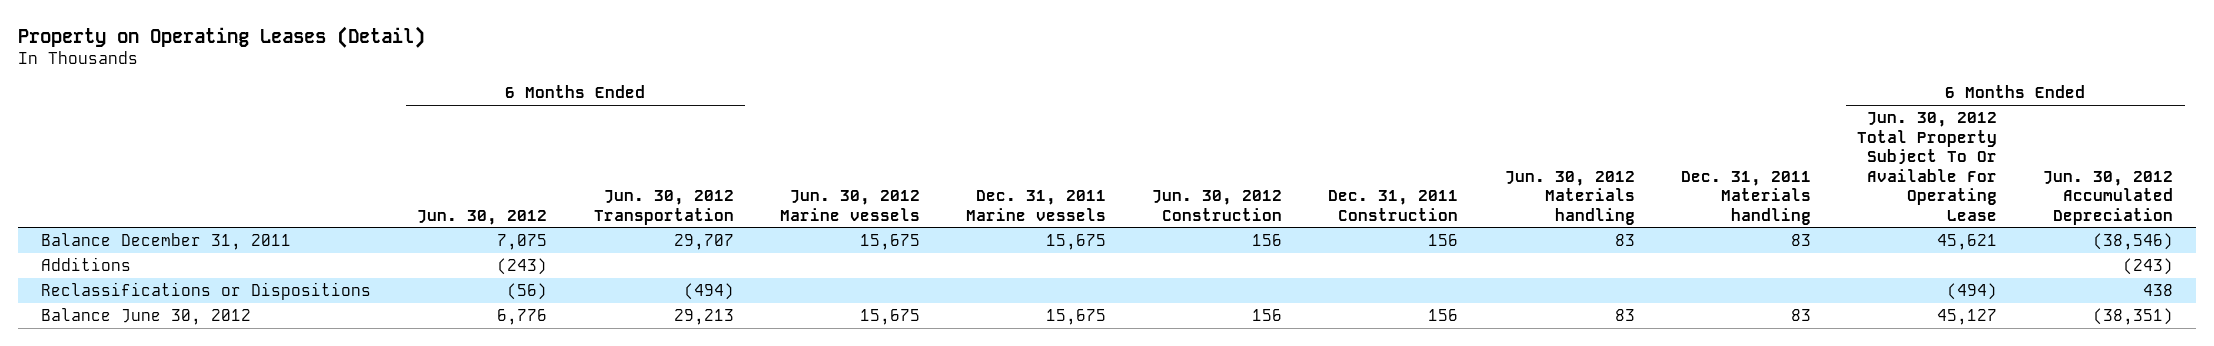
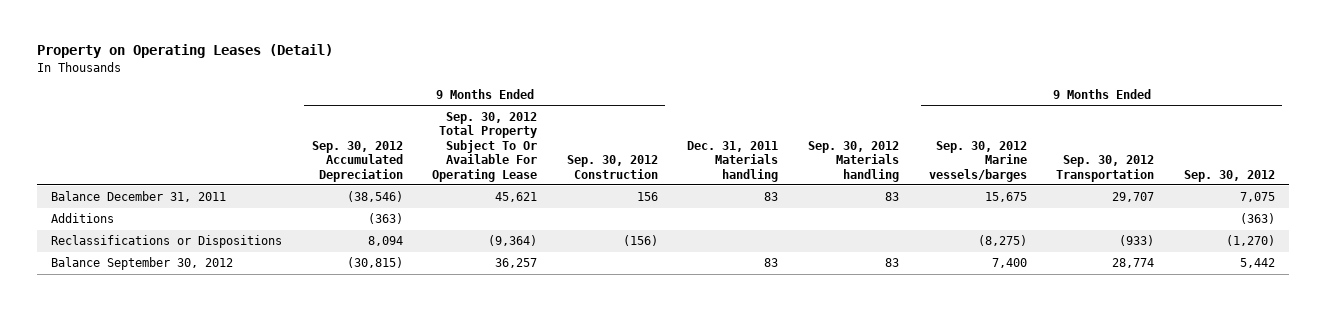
- | 6 Months Ended Jun. 30, 2012 | 6 Months Ended Jun. 30, 2012 Transportation | Jun. 30, 2012 Marine vessels | Dec. 31, 2011 Marine vessels | Jun. 30, 2012 Construction | Dec. 31, 2011 Construction | Jun. 30, 2012 Materials handling | Dec. 31, 2011 Materials handling | 6 Months Ended Jun. 30, 2012 Total Property Subject To Or Available For Operating Lease | 6 Months Ended Jun. 30, 2012 Accumulated Depreciation
+ | 9 Months Ended Sep. 30, 2012 Accumulated Depreciation | 9 Months Ended Sep. 30, 2012 Total Property Subject To Or Available For Operating Lease | 9 Months Ended Sep. 30, 2012 Construction | Dec. 31, 2011 Materials handling | Sep. 30, 2012 Materials handling | 9 Months Ended Sep. 30, 2012 Marine vessels/barges | 9 Months Ended Sep. 30, 2012 Transportation | 9 Months Ended Sep. 30, 2012
- Balance June 30, 2012 | 6,776 | 29,213 | 15,675 | 15,675 | 156 | 156 | 83 | 83 | 45,127 | (38,351)
+ Balance September 30, 2012 | (30,815) | 36,257 | | 83 | 83 | 7,400 | 28,774 | 5,442

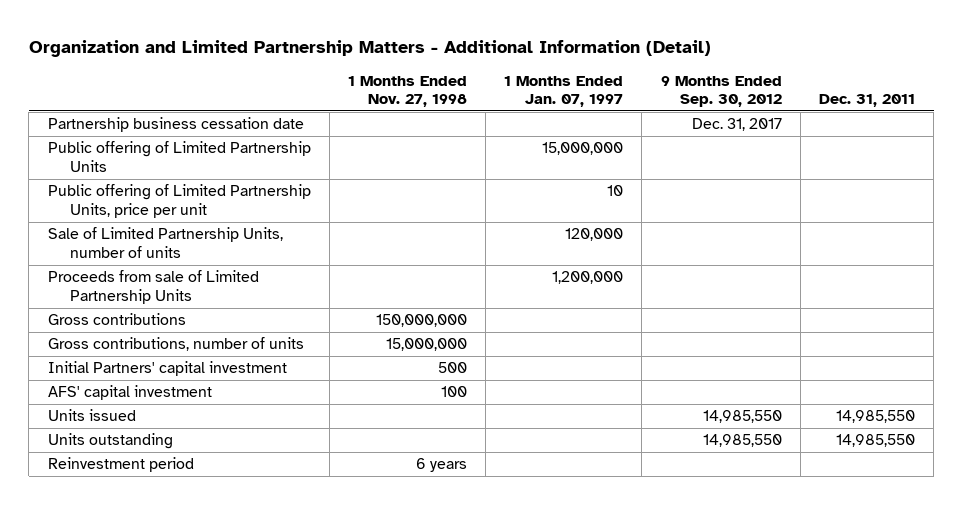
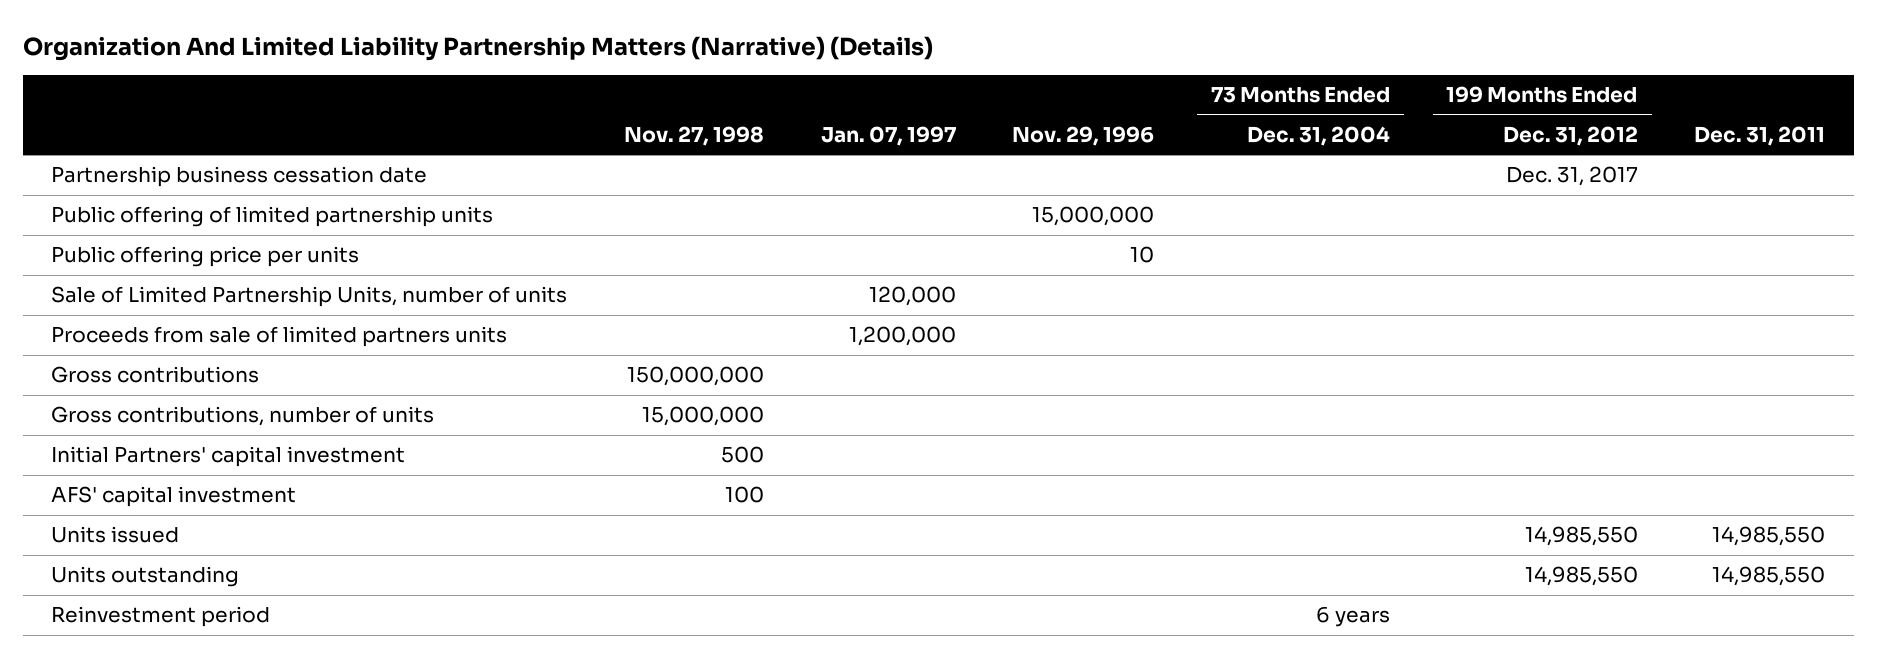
- Organization and Limited Partnership Matters - Additional Information (Detail)
+ Organization And Limited Liability Partnership Matters (Narrative) (Details)
- | 1 Months Ended Nov. 27, 1998 | 1 Months Ended Jan. 07, 1997 | 9 Months Ended Sep. 30, 2012 | Dec. 31, 2011
+ | Nov. 27, 1998 | Jan. 07, 1997 | Nov. 29, 1996 | 73 Months Ended Dec. 31, 2004 | 199 Months Ended Dec. 31, 2012 | Dec. 31, 2011
- Public offering of Limited Partnership Units | | 15,000,000 | |
- Public offering of Limited Partnership Units, price per unit | | 10 | |
+ Public offering of limited partnership units | | | 15,000,000 | | |
+ Public offering price per units | | | 10 | | |
- Proceeds from sale of Limited Partnership Units | | 1,200,000 | |
+ Proceeds from sale of limited partners units | | 1,200,000 | | | |

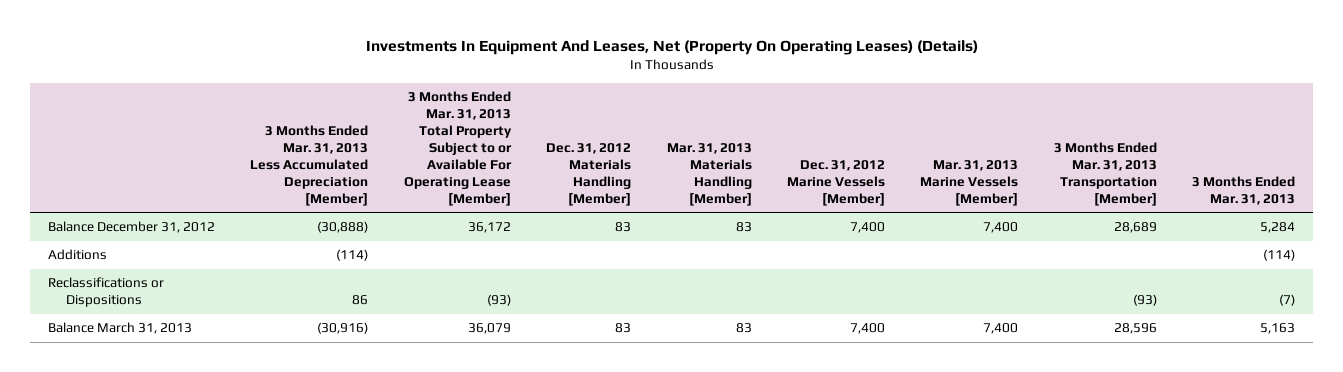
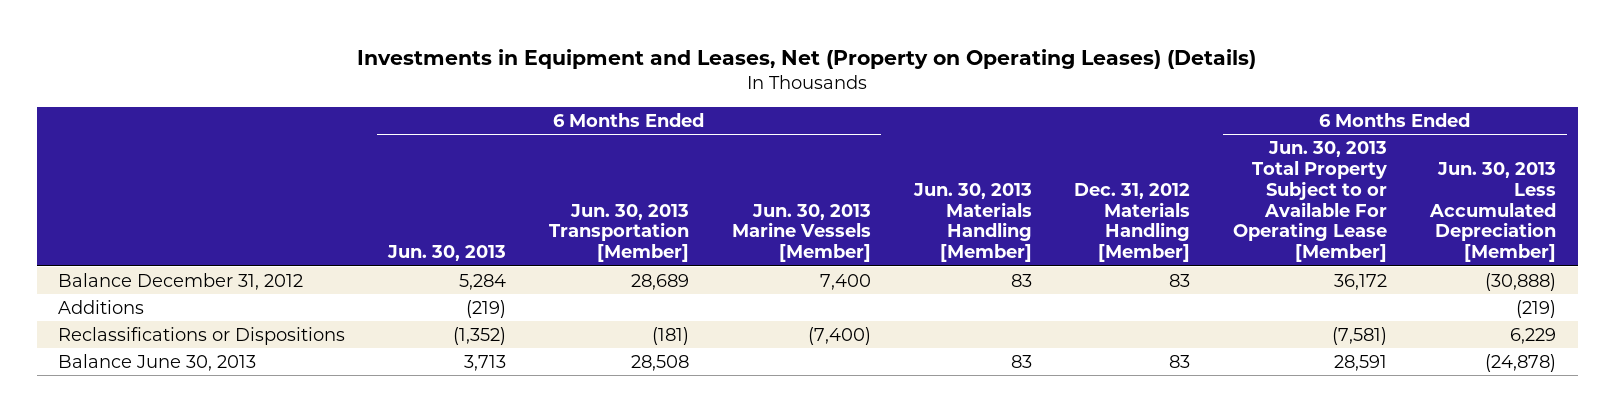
- Investments In Equipment And Leases, Net (Property On Operating Leases) (Details)
+ Investments in Equipment and Leases, Net (Property on Operating Leases) (Details)
- | 3 Months Ended Mar. 31, 2013 Less Accumulated Depreciation [Member] | 3 Months Ended Mar. 31, 2013 Total Property Subject to or Available For Operating Lease [Member] | Dec. 31, 2012 Materials Handling [Member] | Mar. 31, 2013 Materials Handling [Member] | Dec. 31, 2012 Marine Vessels [Member] | Mar. 31, 2013 Marine Vessels [Member] | 3 Months Ended Mar. 31, 2013 Transportation [Member] | 3 Months Ended Mar. 31, 2013
+ | 6 Months Ended Jun. 30, 2013 | 6 Months Ended Jun. 30, 2013 Transportation [Member] | 6 Months Ended Jun. 30, 2013 Marine Vessels [Member] | Jun. 30, 2013 Materials Handling [Member] | Dec. 31, 2012 Materials Handling [Member] | 6 Months Ended Jun. 30, 2013 Total Property Subject to or Available For Operating Lease [Member] | 6 Months Ended Jun. 30, 2013 Less Accumulated Depreciation [Member]
- Balance March 31, 2013 | (30,916) | 36,079 | 83 | 83 | 7,400 | 7,400 | 28,596 | 5,163
+ Balance June 30, 2013 | 3,713 | 28,508 | | 83 | 83 | 28,591 | (24,878)

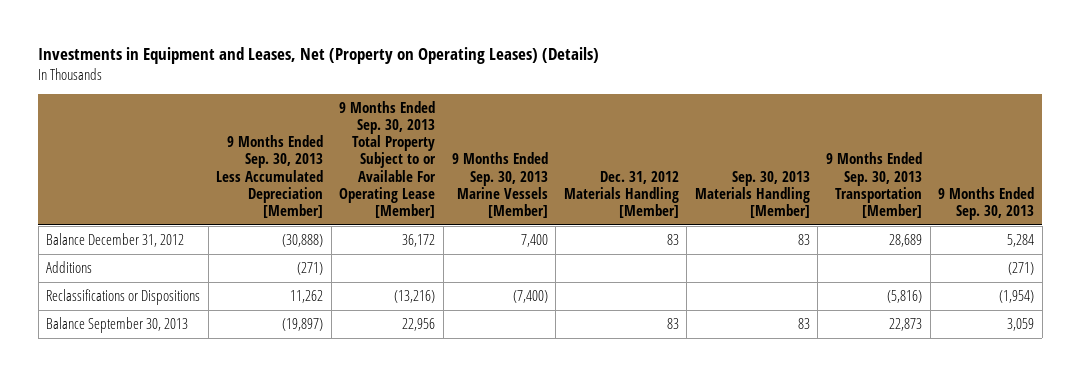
- | 6 Months Ended Jun. 30, 2013 | 6 Months Ended Jun. 30, 2013 Transportation [Member] | 6 Months Ended Jun. 30, 2013 Marine Vessels [Member] | Jun. 30, 2013 Materials Handling [Member] | Dec. 31, 2012 Materials Handling [Member] | 6 Months Ended Jun. 30, 2013 Total Property Subject to or Available For Operating Lease [Member] | 6 Months Ended Jun. 30, 2013 Less Accumulated Depreciation [Member]
+ | 9 Months Ended Sep. 30, 2013 Less Accumulated Depreciation [Member] | 9 Months Ended Sep. 30, 2013 Total Property Subject to or Available For Operating Lease [Member] | 9 Months Ended Sep. 30, 2013 Marine Vessels [Member] | Dec. 31, 2012 Materials Handling [Member] | Sep. 30, 2013 Materials Handling [Member] | 9 Months Ended Sep. 30, 2013 Transportation [Member] | 9 Months Ended Sep. 30, 2013
- Balance June 30, 2013 | 3,713 | 28,508 | | 83 | 83 | 28,591 | (24,878)
+ Balance September 30, 2013 | (19,897) | 22,956 | | 83 | 83 | 22,873 | 3,059

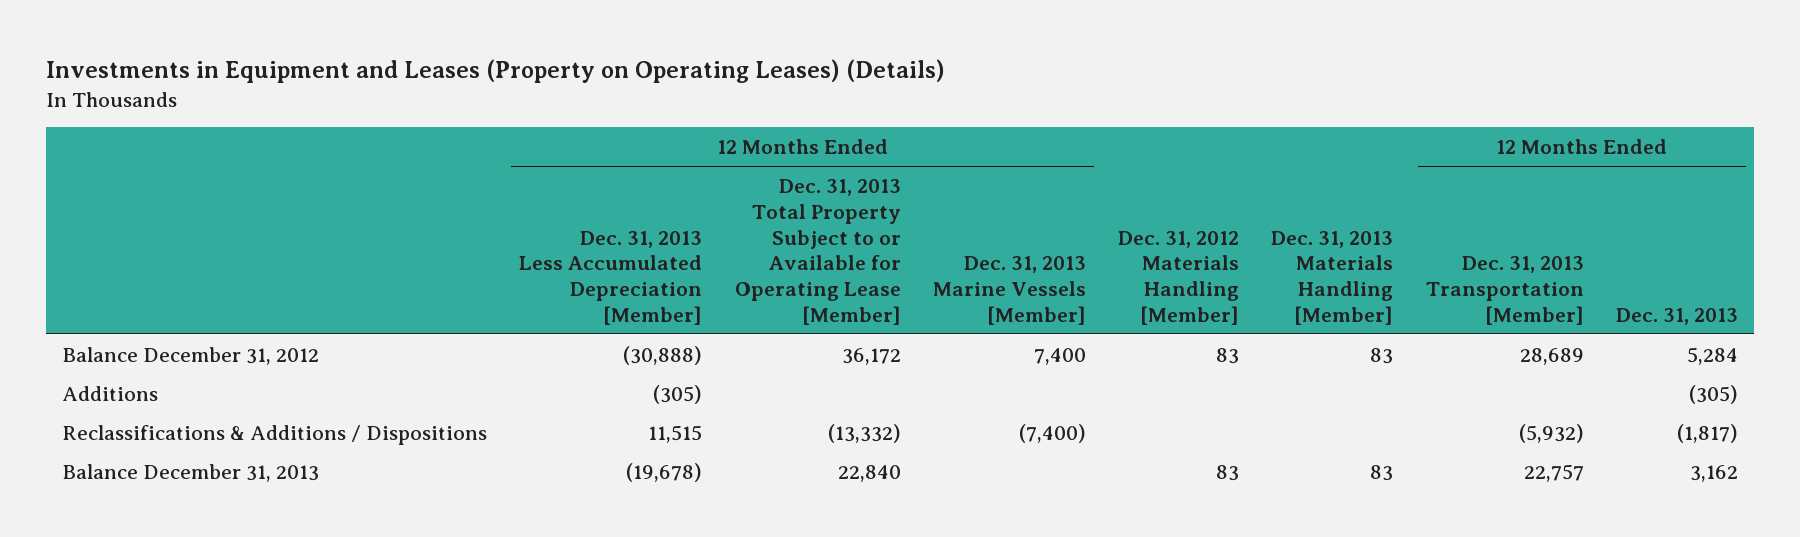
- Investments in Equipment and Leases, Net (Property on Operating Leases) (Details)
+ Investments in Equipment and Leases (Property on Operating Leases) (Details)
- | 9 Months Ended Sep. 30, 2013 Less Accumulated Depreciation [Member] | 9 Months Ended Sep. 30, 2013 Total Property Subject to or Available For Operating Lease [Member] | 9 Months Ended Sep. 30, 2013 Marine Vessels [Member] | Dec. 31, 2012 Materials Handling [Member] | Sep. 30, 2013 Materials Handling [Member] | 9 Months Ended Sep. 30, 2013 Transportation [Member] | 9 Months Ended Sep. 30, 2013
+ | 12 Months Ended Dec. 31, 2013 Less Accumulated Depreciation [Member] | 12 Months Ended Dec. 31, 2013 Total Property Subject to or Available for Operating Lease [Member] | 12 Months Ended Dec. 31, 2013 Marine Vessels [Member] | Dec. 31, 2012 Materials Handling [Member] | Dec. 31, 2013 Materials Handling [Member] | 12 Months Ended Dec. 31, 2013 Transportation [Member] | 12 Months Ended Dec. 31, 2013
- Reclassifications or Dispositions | 11,262 | (13,216) | (7,400) | | | (5,816) | (1,954)
- Balance September 30, 2013 | (19,897) | 22,956 | | 83 | 83 | 22,873 | 3,059
+ Reclassifications & Additions / Dispositions | 11,515 | (13,332) | (7,400) | | | (5,932) | (1,817)
+ Balance December 31, 2013 | (19,678) | 22,840 | | 83 | 83 | 22,757 | 3,162

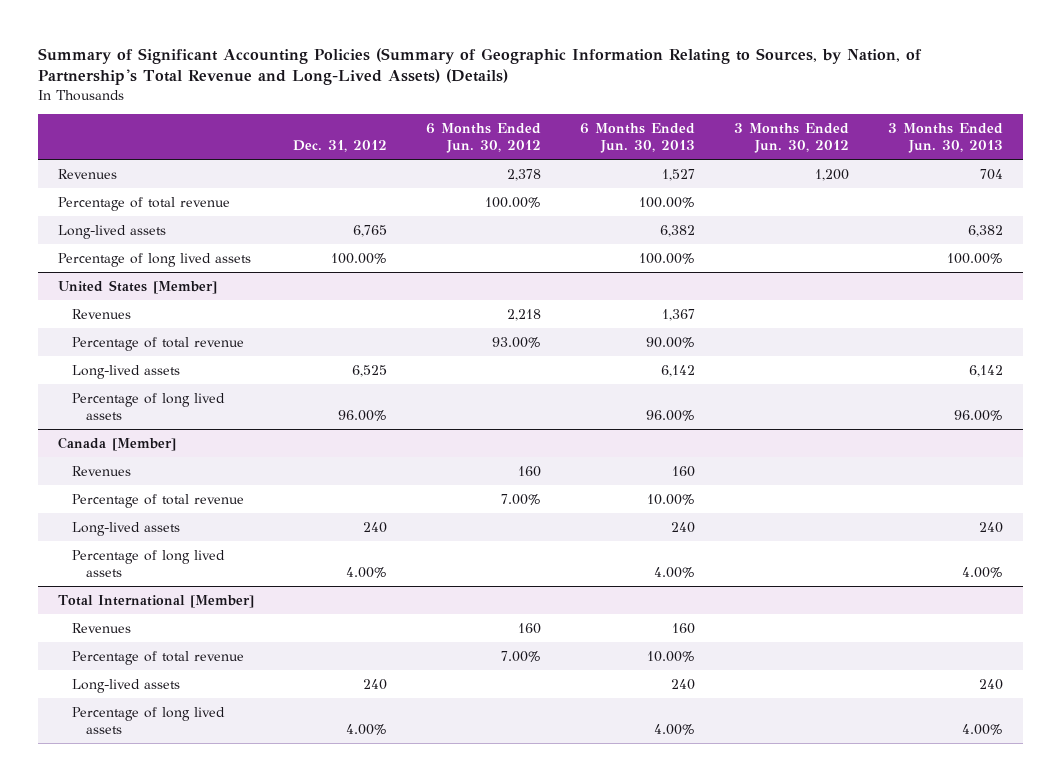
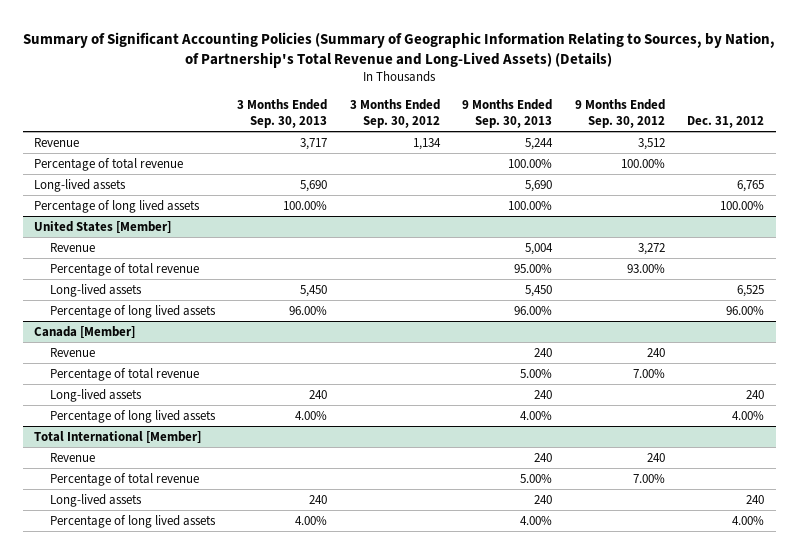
- | Dec. 31, 2012 | 6 Months Ended Jun. 30, 2012 | 6 Months Ended Jun. 30, 2013 | 3 Months Ended Jun. 30, 2012 | 3 Months Ended Jun. 30, 2013
+ | 3 Months Ended Sep. 30, 2013 | 3 Months Ended Sep. 30, 2012 | 9 Months Ended Sep. 30, 2013 | 9 Months Ended Sep. 30, 2012 | Dec. 31, 2012
- Revenues | | 2,378 | 1,527 | 1,200 | 704
+ Revenue | 3,717 | 1,134 | 5,244 | 3,512 |
@ United States [Member]
- Revenues | | 2,218 | 1,367 | |
+ Revenue | | | 5,004 | 3,272 |
@ Canada [Member]
- Revenues | | 160 | 160 | |
+ Revenue | | | 240 | 240 |
@ Total International [Member]
- Revenues | | 160 | 160 | |
+ Revenue | | | 240 | 240 |

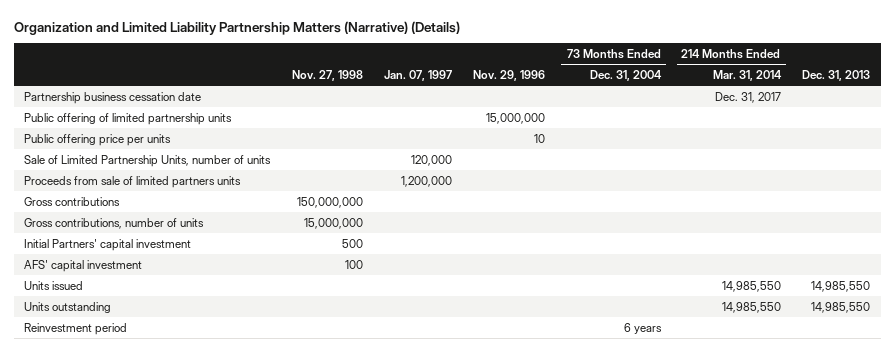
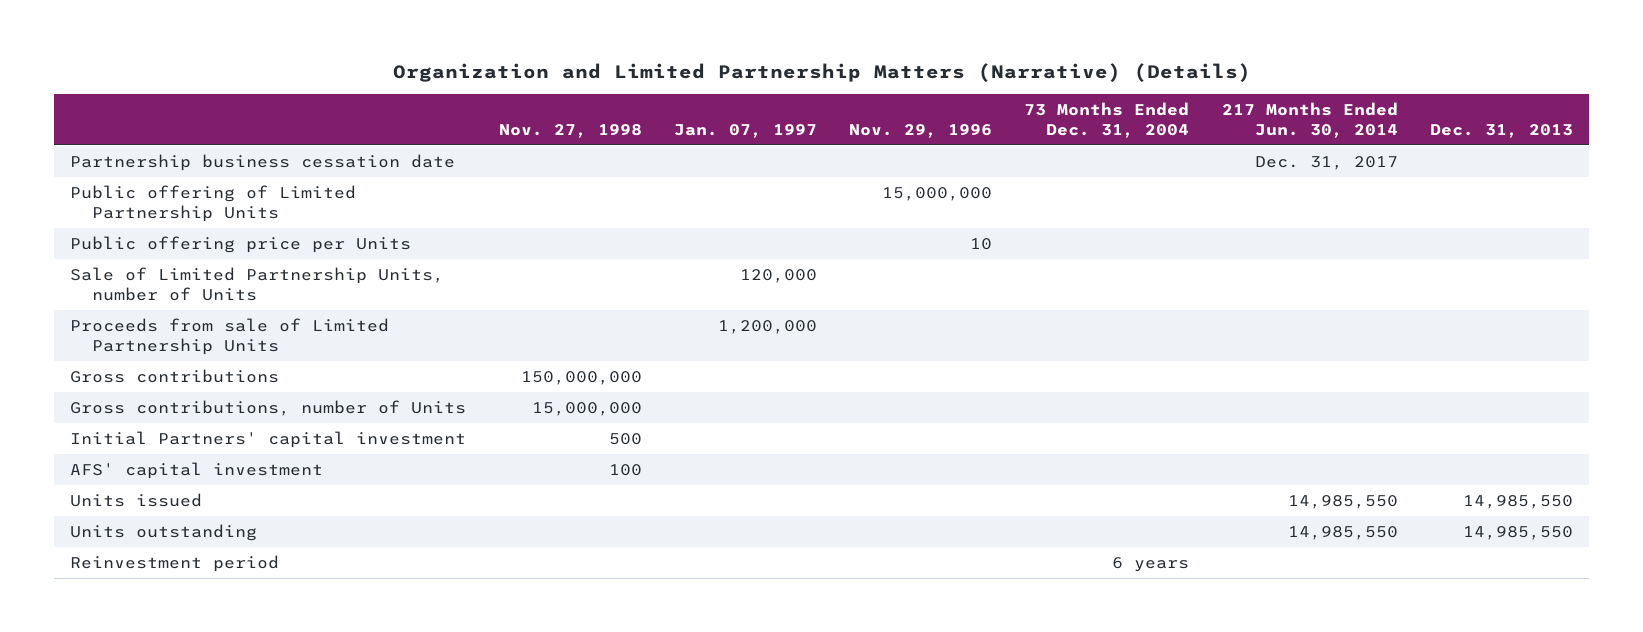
- Organization and Limited Liability Partnership Matters (Narrative) (Details)
+ Organization and Limited Partnership Matters (Narrative) (Details)
- | Nov. 27, 1998 | Jan. 07, 1997 | Nov. 29, 1996 | 73 Months Ended Dec. 31, 2004 | 214 Months Ended Mar. 31, 2014 | Dec. 31, 2013
+ | Nov. 27, 1998 | Jan. 07, 1997 | Nov. 29, 1996 | 73 Months Ended Dec. 31, 2004 | 217 Months Ended Jun. 30, 2014 | Dec. 31, 2013
- Public offering of limited partnership units | | | 15,000,000 | | |
- Public offering price per units | | | 10 | | |
- Sale of Limited Partnership Units, number of units | | 120,000 | | | |
- Proceeds from sale of limited partners units | | 1,200,000 | | | |
+ Public offering of Limited Partnership Units | | | 15,000,000 | | |
+ Public offering price per Units | | | 10 | | |
+ Sale of Limited Partnership Units, number of Units | | 120,000 | | | |
+ Proceeds from sale of Limited Partnership Units | | 1,200,000 | | | |
- Gross contributions, number of units | 15,000,000 | | | | |
+ Gross contributions, number of Units | 15,000,000 | | | | |

